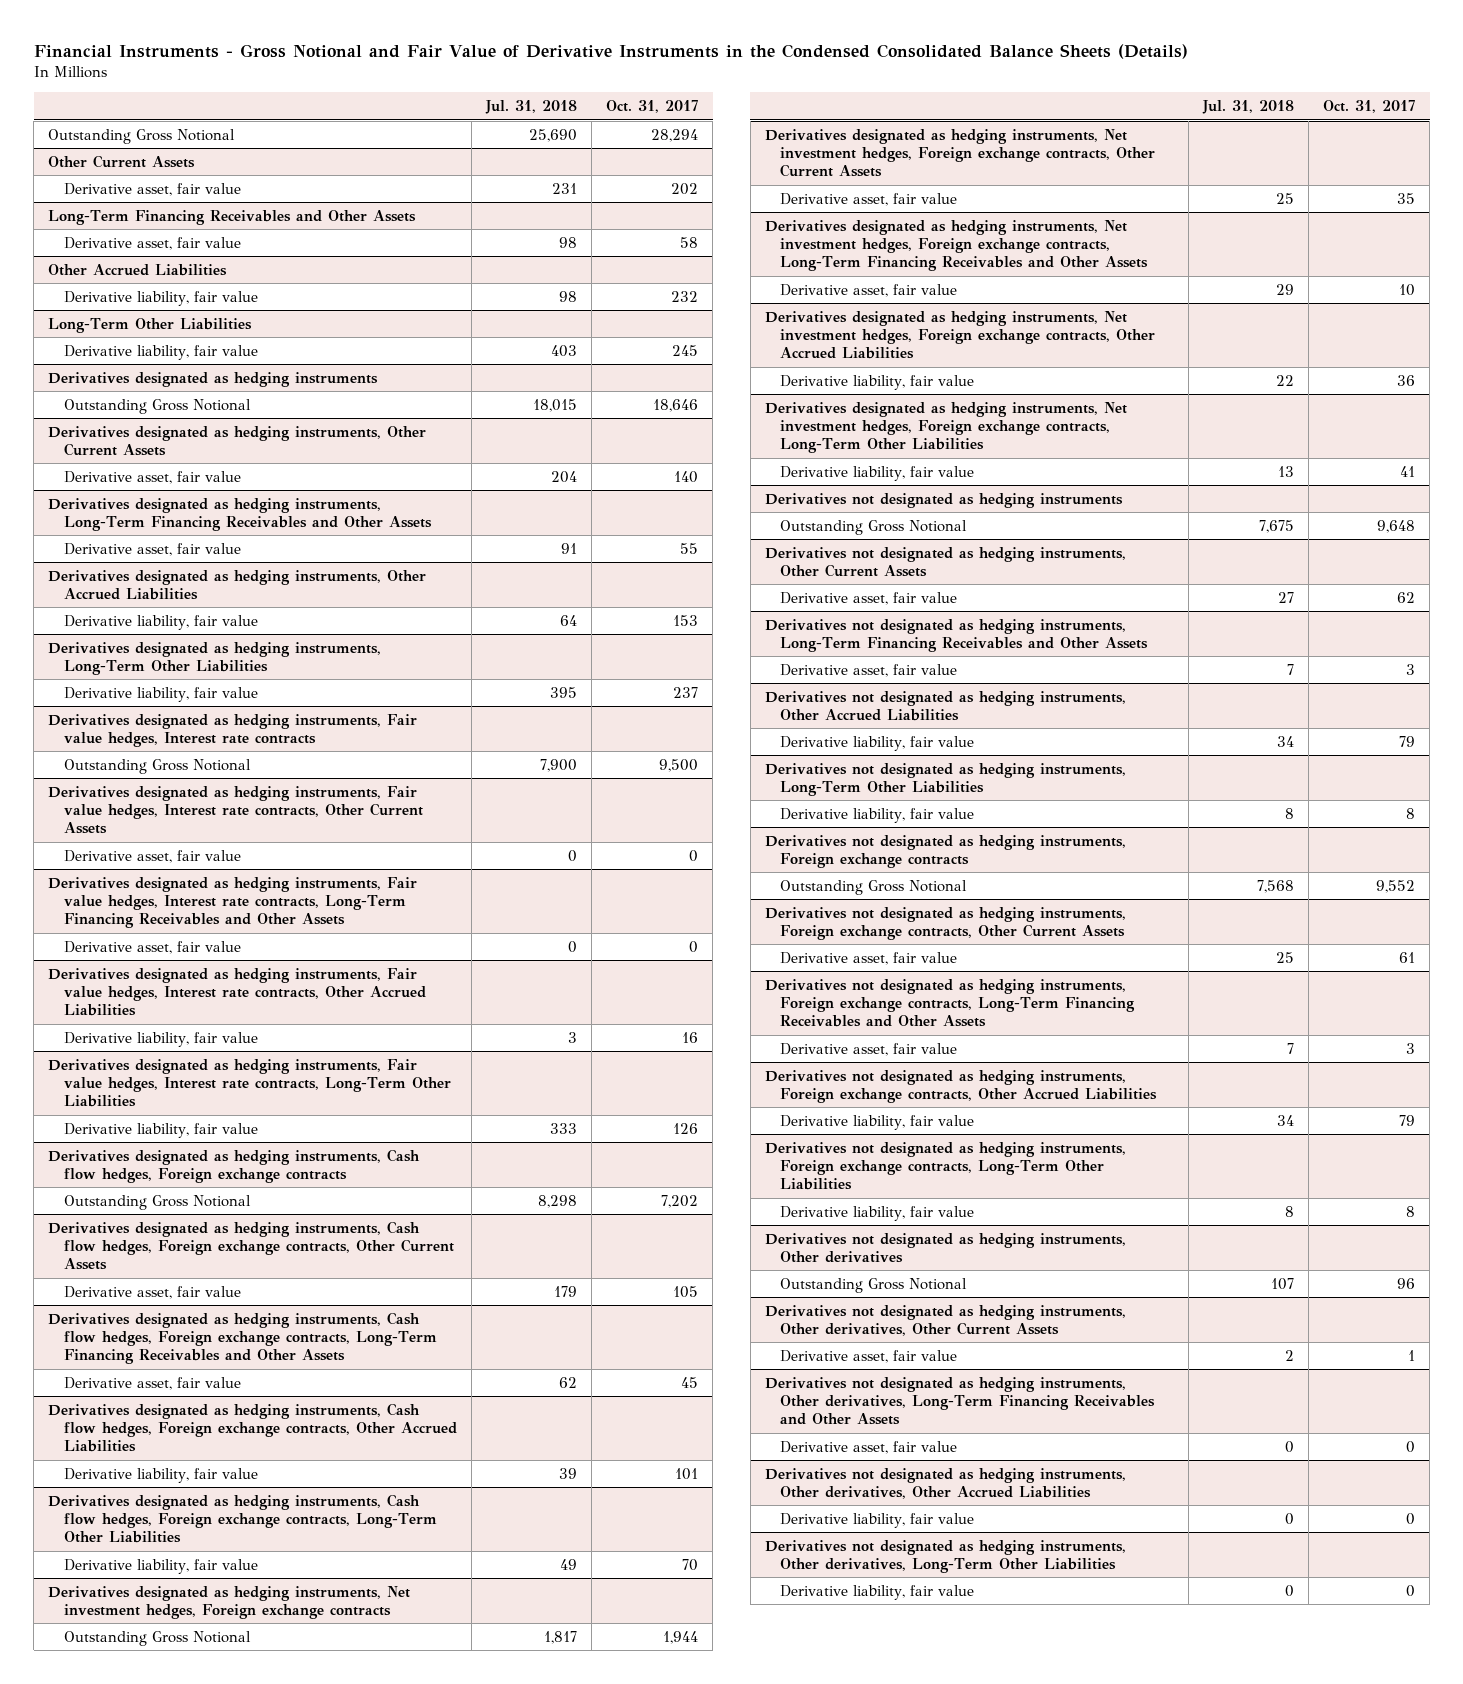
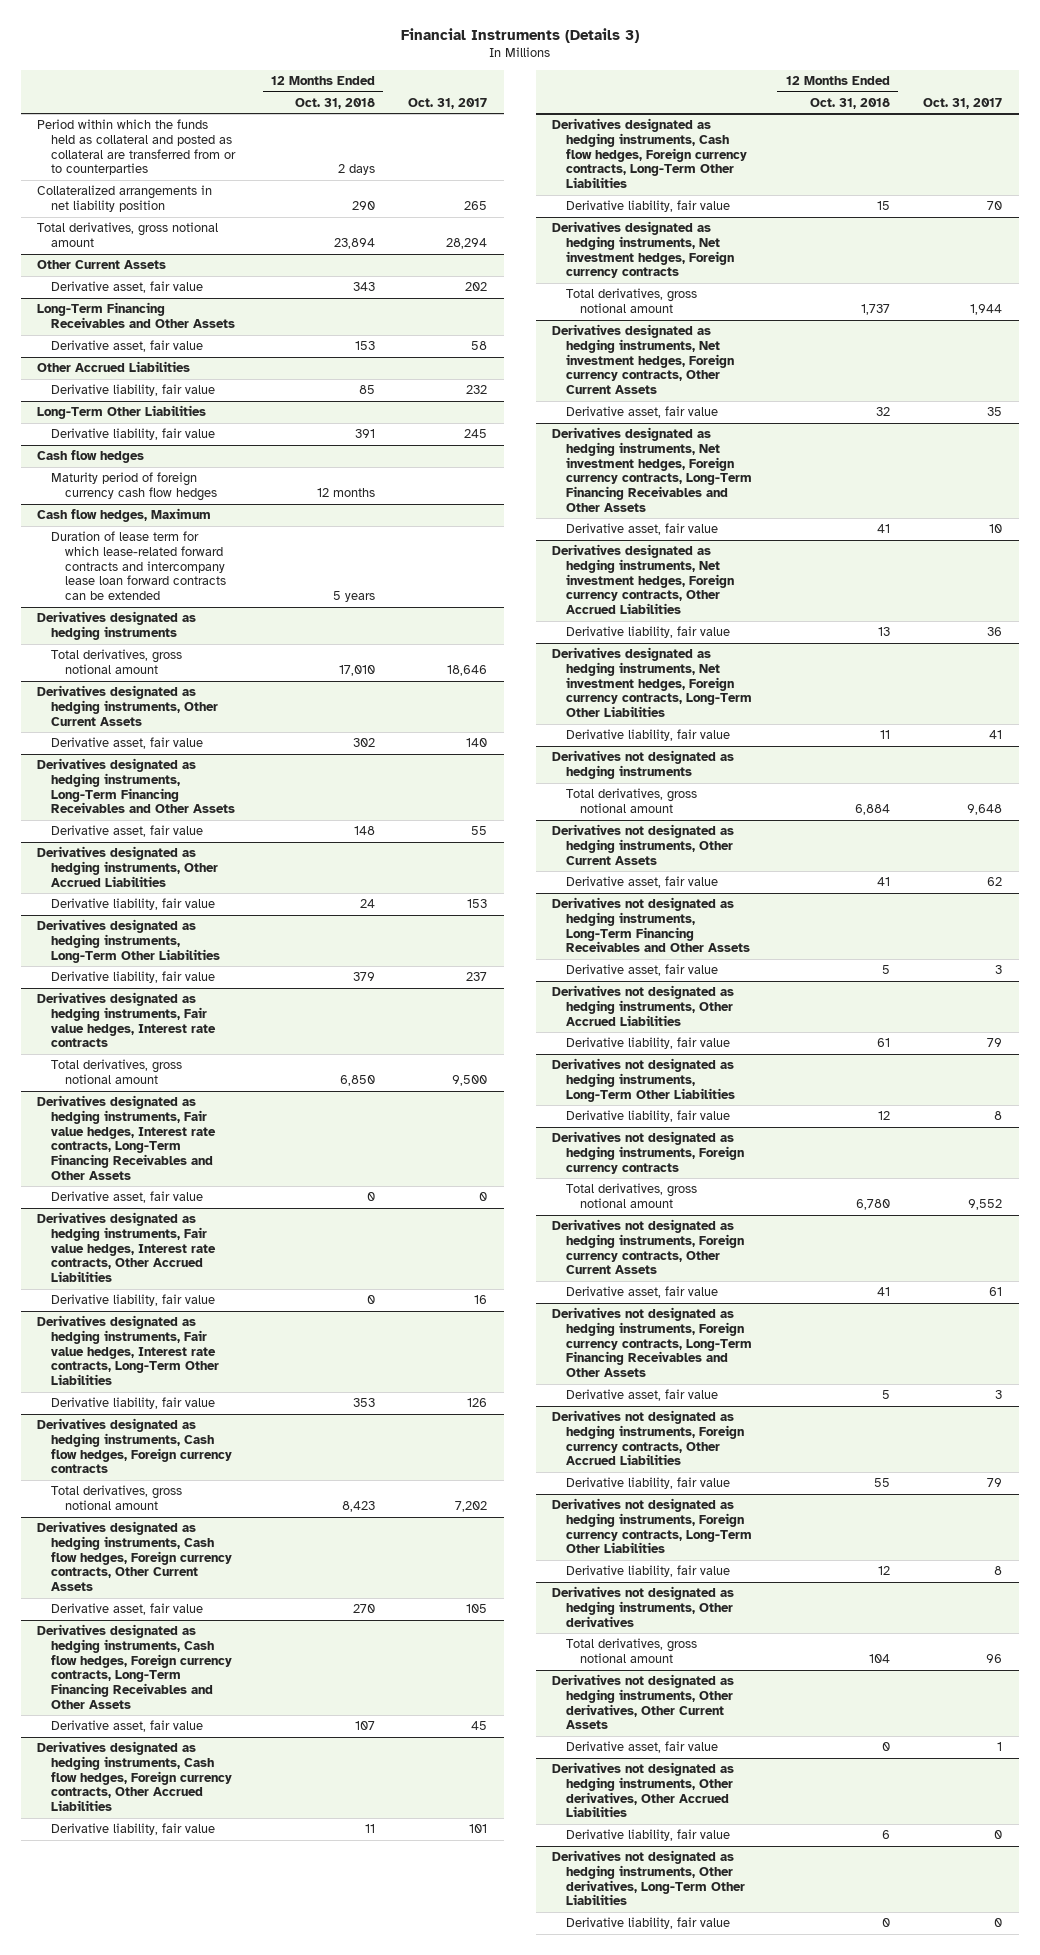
- Financial Instruments - Gross Notional and Fair Value of Derivative Instruments in the Condensed Consolidated Balance Sheets (Details)
+ Financial Instruments (Details 3)
- | Jul. 31, 2018 | Oct. 31, 2017
+ | 12 Months Ended Oct. 31, 2018 | Oct. 31, 2017
- Outstanding Gross Notional | 25,690 | 28,294
+ Period within which the funds held as collateral and posted as collateral are transferred from or to counterparties | 2 days |
+ Collateralized arrangements in net liability position | 290 | 265
+ Total derivatives, gross notional amount | 23,894 | 28,294
+ Cash flow hedges
+ Maturity period of foreign currency cash flow hedges | 12 months |
+ Cash flow hedges, Maximum
+ Duration of lease term for which lease-related forward contracts and intercompany lease loan forward contracts can be extended | 5 years |
@ Derivatives designated as hedging instruments
- Outstanding Gross Notional | 18,015 | 18,646
+ Total derivatives, gross notional amount | 17,010 | 18,646
@ Derivatives designated as hedging instruments, Fair value hedges, Interest rate contracts
- Outstanding Gross Notional | 7,900 | 9,500
- Derivatives designated as hedging instruments, Fair value hedges, Interest rate contracts, Other Current Assets
- Derivative asset, fair value | 0 | 0
@ Derivatives designated as hedging instruments, Fair value hedges, Interest rate contracts
+ Total derivatives, gross notional amount | 6,850 | 9,500
- Derivatives designated as hedging instruments, Cash flow hedges, Foreign exchange contracts
- Outstanding Gross Notional | 8,298 | 7,202
- Derivatives designated as hedging instruments, Cash flow hedges, Foreign exchange contracts, Other Current Assets
+ Derivatives designated as hedging instruments, Cash flow hedges, Foreign currency contracts
+ Total derivatives, gross notional amount | 8,423 | 7,202
+ Derivatives designated as hedging instruments, Cash flow hedges, Foreign currency contracts, Other Current Assets
- Derivatives designated as hedging instruments, Cash flow hedges, Foreign exchange contracts, Long-Term Financing Receivables and Other Assets
+ Derivatives designated as hedging instruments, Cash flow hedges, Foreign currency contracts, Long-Term Financing Receivables and Other Assets
- Derivatives designated as hedging instruments, Cash flow hedges, Foreign exchange contracts, Other Accrued Liabilities
+ Derivatives designated as hedging instruments, Cash flow hedges, Foreign currency contracts, Other Accrued Liabilities
- Derivatives designated as hedging instruments, Cash flow hedges, Foreign exchange contracts, Long-Term Other Liabilities
+ Derivatives designated as hedging instruments, Cash flow hedges, Foreign currency contracts, Long-Term Other Liabilities
- Derivatives designated as hedging instruments, Net investment hedges, Foreign exchange contracts
- Outstanding Gross Notional | 1,817 | 1,944
- Derivatives designated as hedging instruments, Net investment hedges, Foreign exchange contracts, Other Current Assets
+ Derivatives designated as hedging instruments, Net investment hedges, Foreign currency contracts
+ Total derivatives, gross notional amount | 1,737 | 1,944
+ Derivatives designated as hedging instruments, Net investment hedges, Foreign currency contracts, Other Current Assets
- Derivatives designated as hedging instruments, Net investment hedges, Foreign exchange contracts, Long-Term Financing Receivables and Other Assets
+ Derivatives designated as hedging instruments, Net investment hedges, Foreign currency contracts, Long-Term Financing Receivables and Other Assets
- Derivatives designated as hedging instruments, Net investment hedges, Foreign exchange contracts, Other Accrued Liabilities
+ Derivatives designated as hedging instruments, Net investment hedges, Foreign currency contracts, Other Accrued Liabilities
- Derivatives designated as hedging instruments, Net investment hedges, Foreign exchange contracts, Long-Term Other Liabilities
+ Derivatives designated as hedging instruments, Net investment hedges, Foreign currency contracts, Long-Term Other Liabilities
@ Derivatives not designated as hedging instruments
- Outstanding Gross Notional | 7,675 | 9,648
+ Total derivatives, gross notional amount | 6,884 | 9,648
- Derivatives not designated as hedging instruments, Foreign exchange contracts
- Outstanding Gross Notional | 7,568 | 9,552
- Derivatives not designated as hedging instruments, Foreign exchange contracts, Other Current Assets
+ Derivatives not designated as hedging instruments, Foreign currency contracts
+ Total derivatives, gross notional amount | 6,780 | 9,552
+ Derivatives not designated as hedging instruments, Foreign currency contracts, Other Current Assets
- Derivatives not designated as hedging instruments, Foreign exchange contracts, Long-Term Financing Receivables and Other Assets
+ Derivatives not designated as hedging instruments, Foreign currency contracts, Long-Term Financing Receivables and Other Assets
- Derivatives not designated as hedging instruments, Foreign exchange contracts, Other Accrued Liabilities
+ Derivatives not designated as hedging instruments, Foreign currency contracts, Other Accrued Liabilities
- Derivatives not designated as hedging instruments, Foreign exchange contracts, Long-Term Other Liabilities
+ Derivatives not designated as hedging instruments, Foreign currency contracts, Long-Term Other Liabilities
@ Derivatives not designated as hedging instruments, Other derivatives
- Outstanding Gross Notional | 107 | 96
+ Total derivatives, gross notional amount | 104 | 96
- Derivatives not designated as hedging instruments, Other derivatives, Long-Term Financing Receivables and Other Assets
- Derivative asset, fair value | 0 | 0

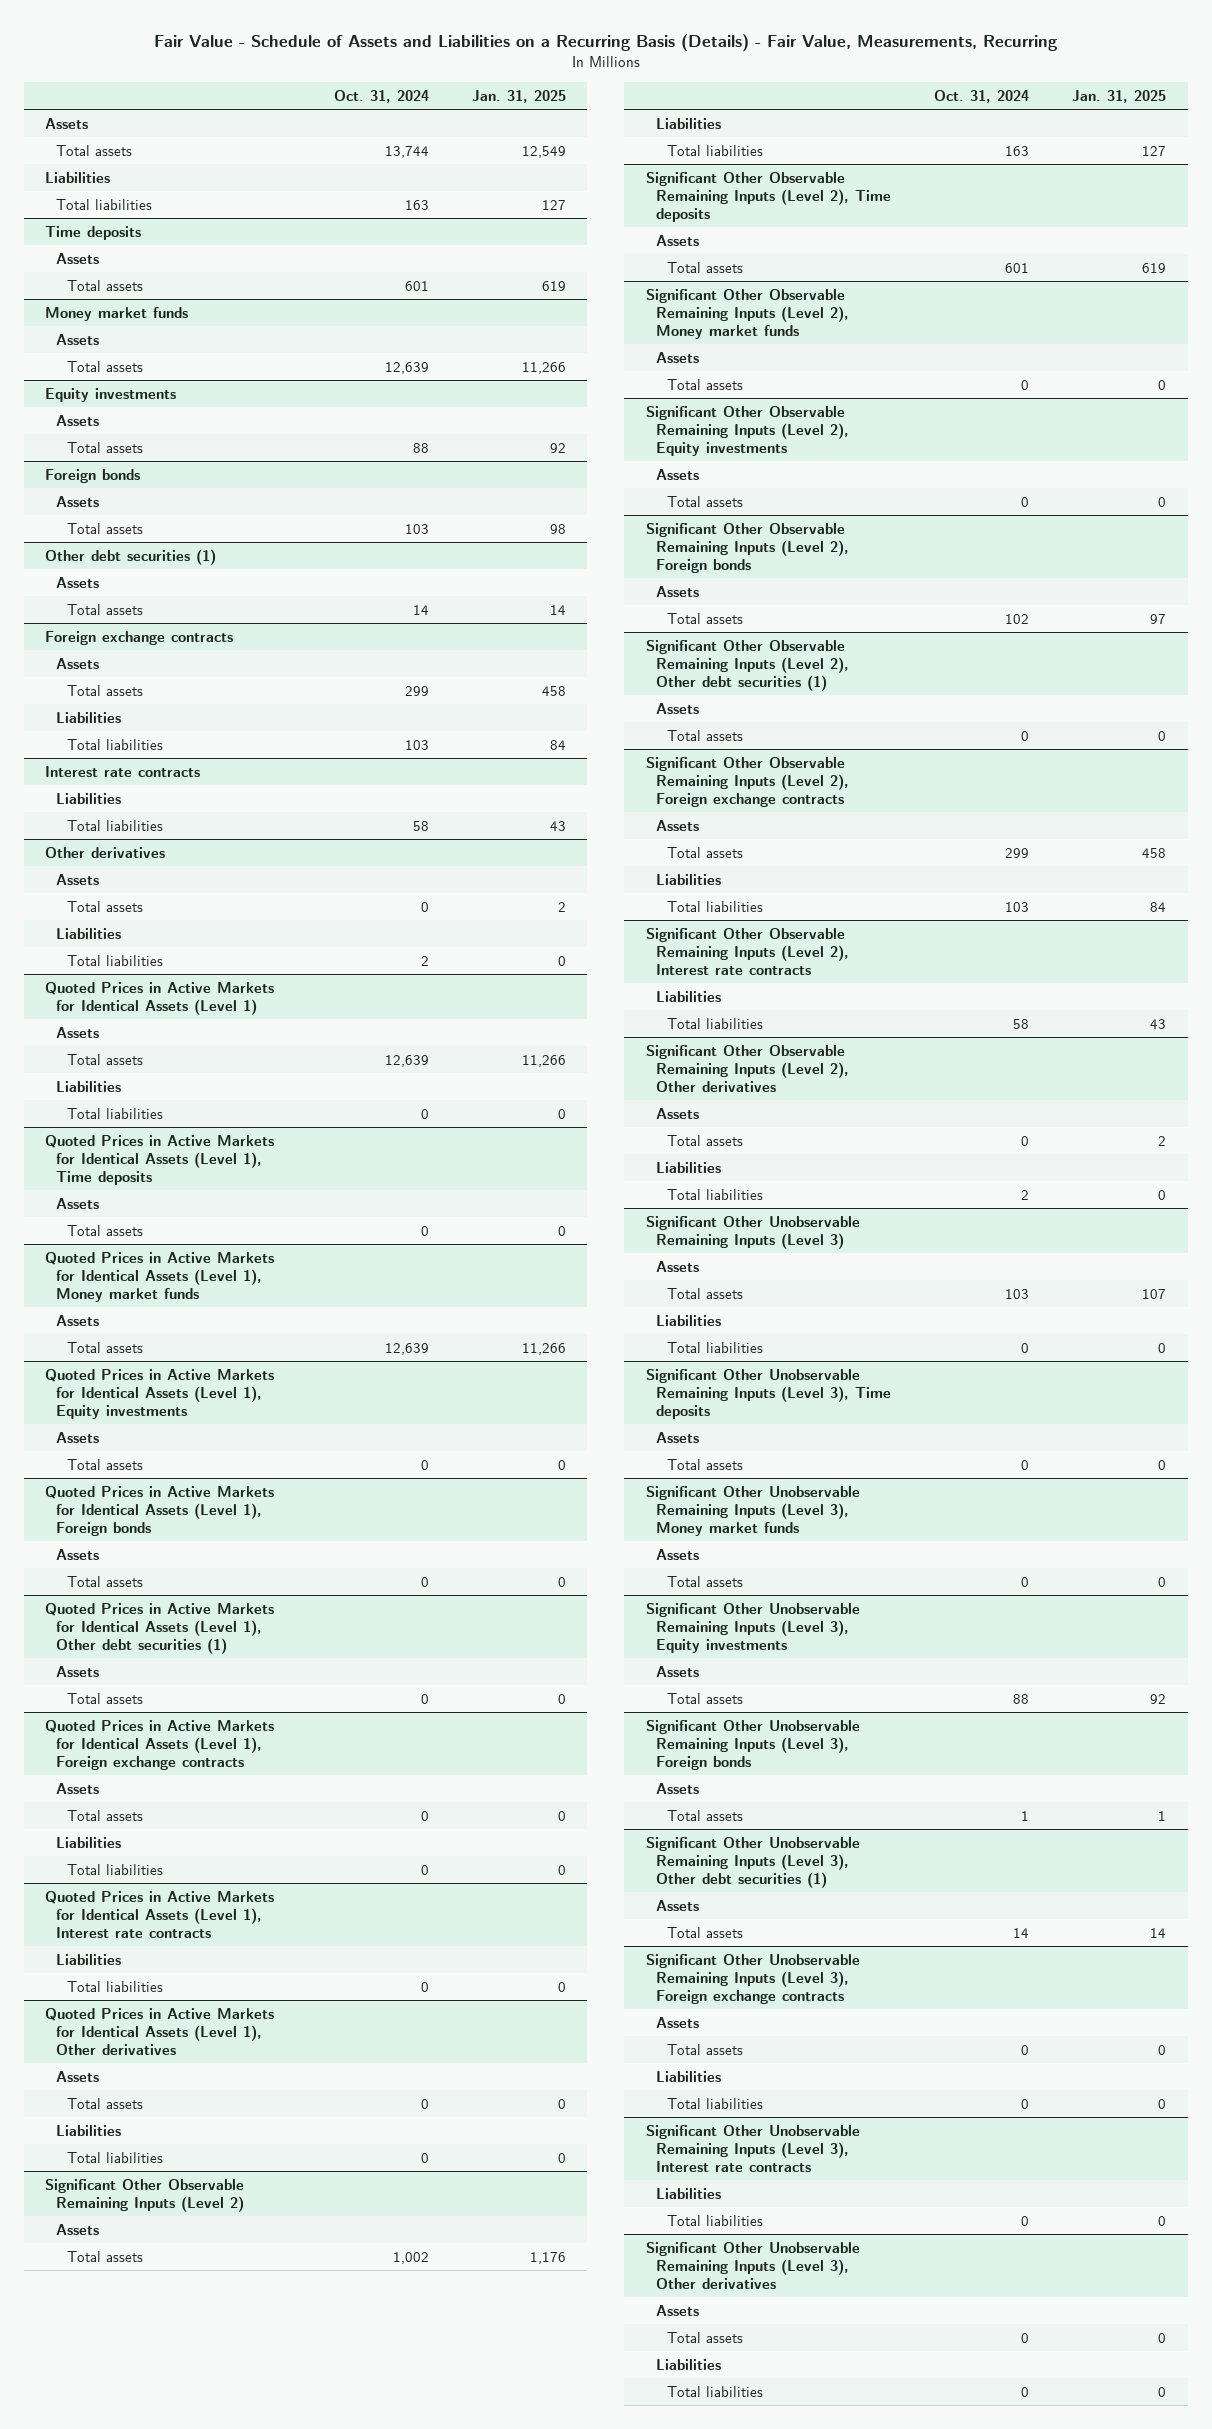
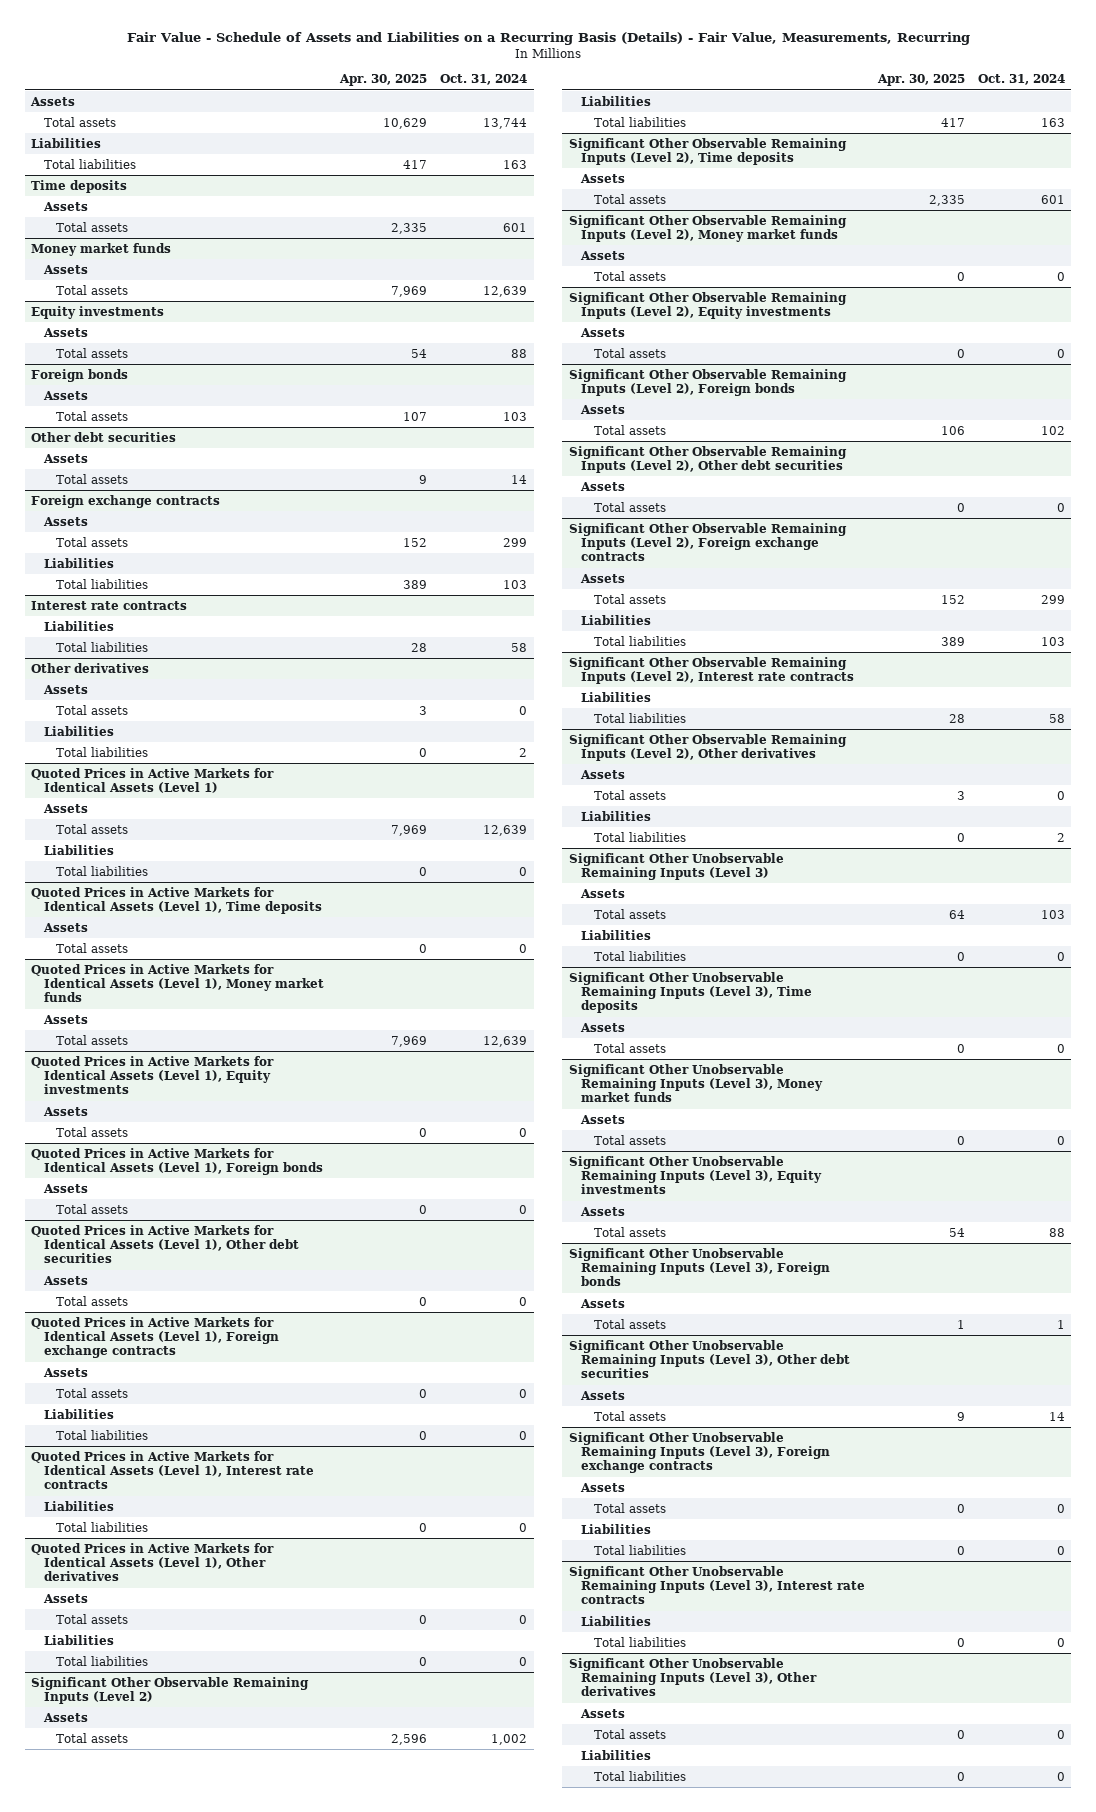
- | Oct. 31, 2024 | Jan. 31, 2025
+ | Apr. 30, 2025 | Oct. 31, 2024
- Other debt securities (1)
+ Other debt securities
- Quoted Prices in Active Markets for Identical Assets (Level 1), Other debt securities (1)
+ Quoted Prices in Active Markets for Identical Assets (Level 1), Other debt securities
- Significant Other Observable Remaining Inputs (Level 2), Other debt securities (1)
+ Significant Other Observable Remaining Inputs (Level 2), Other debt securities
- Significant Other Unobservable Remaining Inputs (Level 3), Other debt securities (1)
+ Significant Other Unobservable Remaining Inputs (Level 3), Other debt securities

